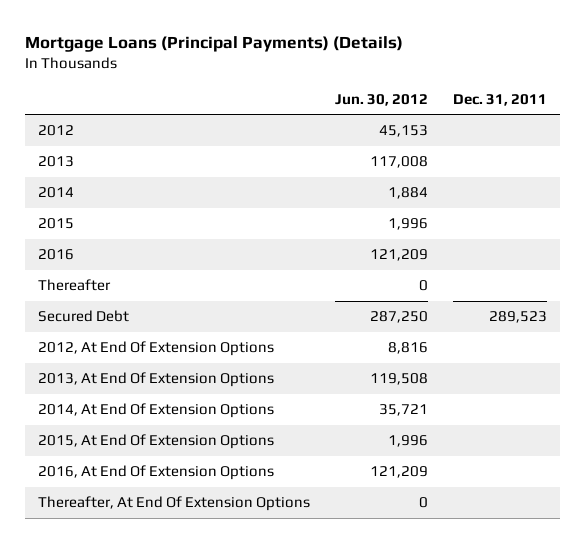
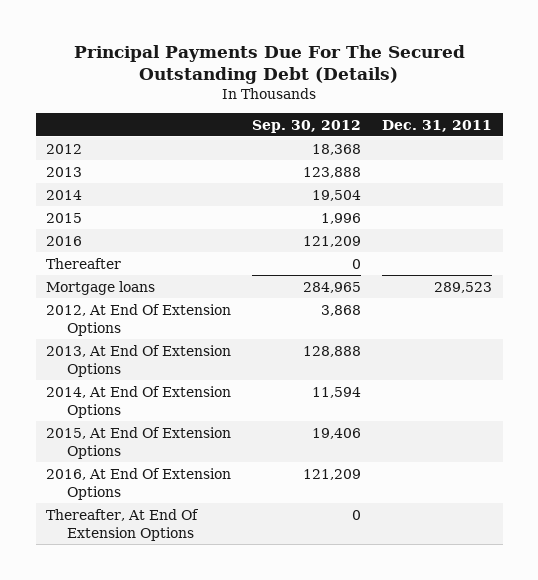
- Mortgage Loans (Principal Payments) (Details)
+ Principal Payments Due For The Secured Outstanding Debt (Details)
- | Jun. 30, 2012 | Dec. 31, 2011
+ | Sep. 30, 2012 | Dec. 31, 2011
- Secured Debt | 287,250 | 289,523
+ Mortgage loans | 284,965 | 289,523

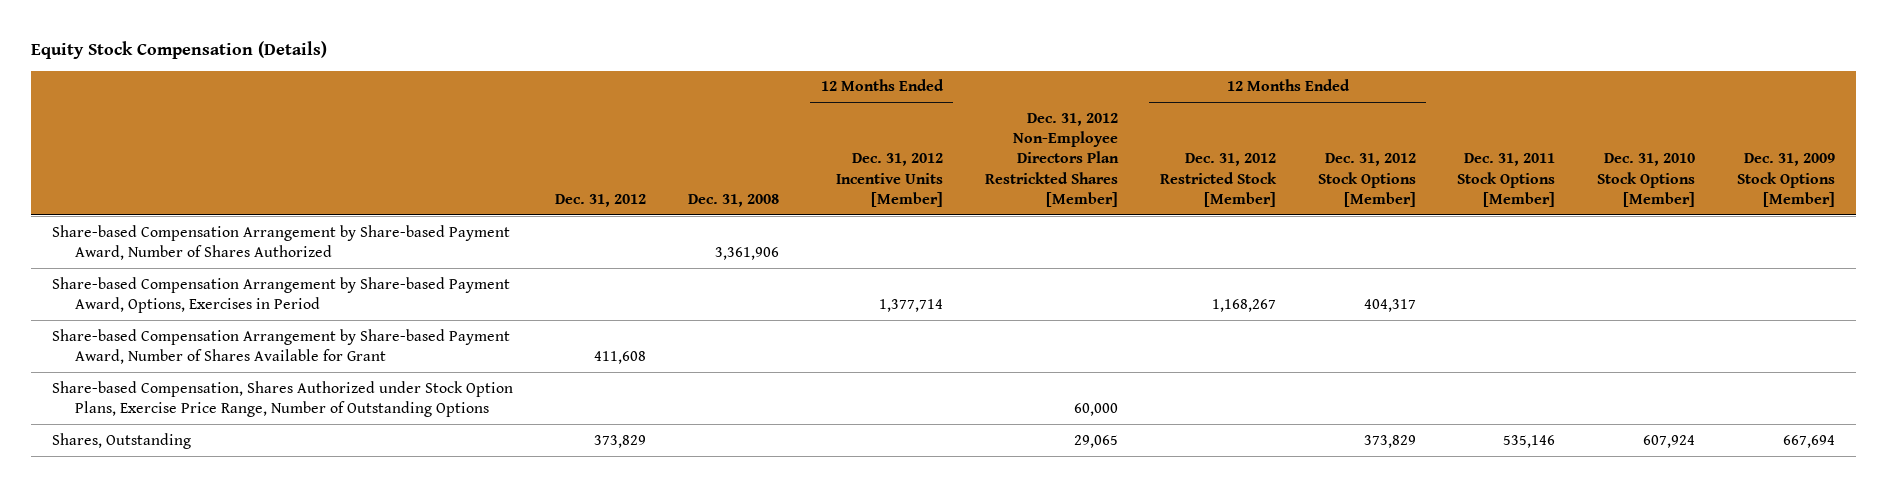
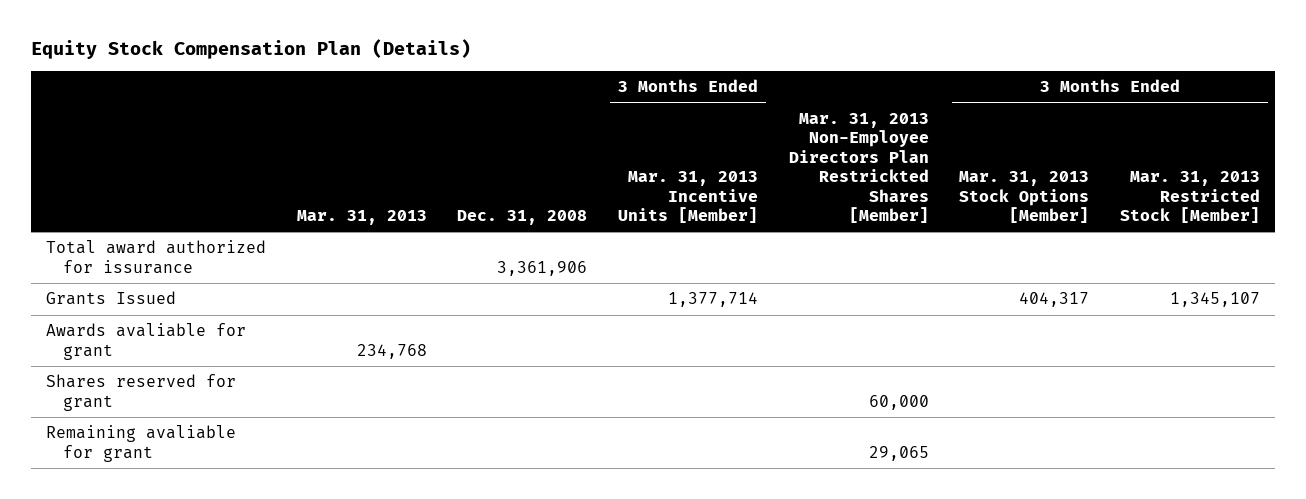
- Equity Stock Compensation (Details)
+ Equity Stock Compensation Plan (Details)
- | Dec. 31, 2012 | Dec. 31, 2008 | 12 Months Ended Dec. 31, 2012 Incentive Units [Member] | Dec. 31, 2012 Non-Employee Directors Plan Restrickted Shares [Member] | 12 Months Ended Dec. 31, 2012 Restricted Stock [Member] | 12 Months Ended Dec. 31, 2012 Stock Options [Member] | Dec. 31, 2011 Stock Options [Member] | Dec. 31, 2010 Stock Options [Member] | Dec. 31, 2009 Stock Options [Member]
+ | Mar. 31, 2013 | Dec. 31, 2008 | 3 Months Ended Mar. 31, 2013 Incentive Units [Member] | Mar. 31, 2013 Non-Employee Directors Plan Restrickted Shares [Member] | 3 Months Ended Mar. 31, 2013 Stock Options [Member] | 3 Months Ended Mar. 31, 2013 Restricted Stock [Member]
- Share-based Compensation Arrangement by Share-based Payment Award, Number of Shares Authorized | | 3,361,906 | | | | | | |
- Share-based Compensation Arrangement by Share-based Payment Award, Options, Exercises in Period | | | 1,377,714 | | 1,168,267 | 404,317 | | |
- Share-based Compensation Arrangement by Share-based Payment Award, Number of Shares Available for Grant | 411,608 | | | | | | | |
- Share-based Compensation, Shares Authorized under Stock Option Plans, Exercise Price Range, Number of Outstanding Options | | | | 60,000 | | | | |
- Shares, Outstanding | 373,829 | | | 29,065 | | 373,829 | 535,146 | 607,924 | 667,694
+ Total award authorized for issurance | | 3,361,906 | | | |
+ Grants Issued | | | 1,377,714 | | 404,317 | 1,345,107
+ Awards avaliable for grant | 234,768 | | | | |
+ Shares reserved for grant | | | | 60,000 | |
+ Remaining avaliable for grant | | | | 29,065 | |

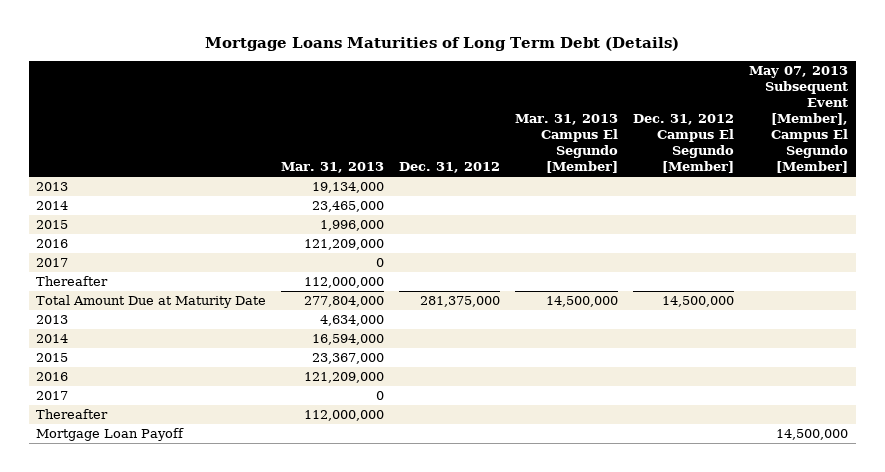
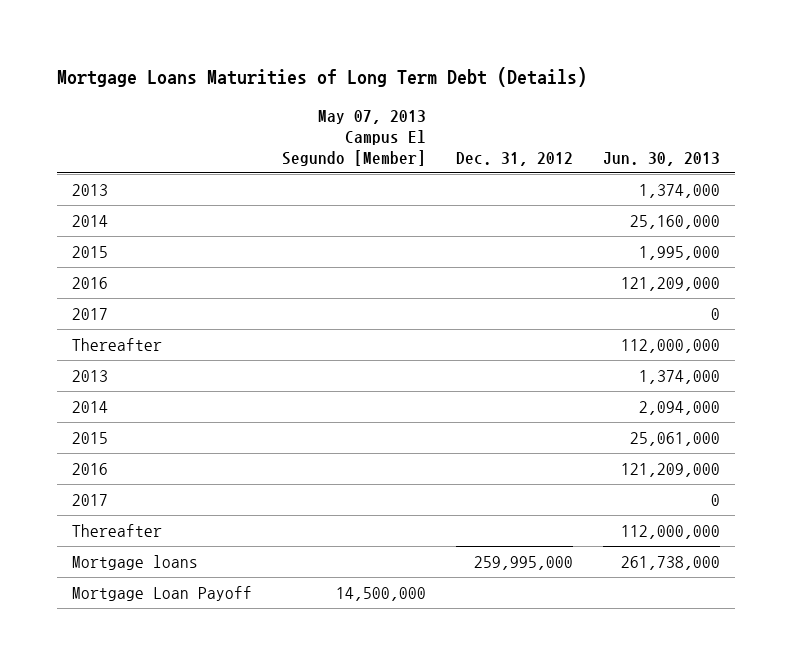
- | Mar. 31, 2013 | Dec. 31, 2012 | Mar. 31, 2013 Campus El Segundo [Member] | Dec. 31, 2012 Campus El Segundo [Member] | May 07, 2013 Subsequent Event [Member], Campus El Segundo [Member]
+ | May 07, 2013 Campus El Segundo [Member] | Dec. 31, 2012 | Jun. 30, 2013
- Total Amount Due at Maturity Date | 277,804,000 | 281,375,000 | 14,500,000 | 14,500,000 |
+ Mortgage loans | | 259,995,000 | 261,738,000

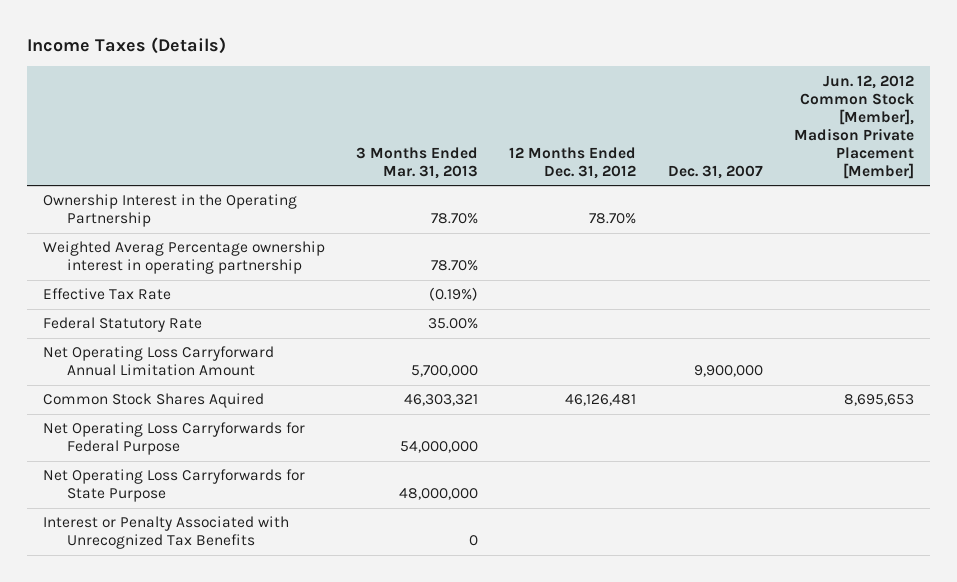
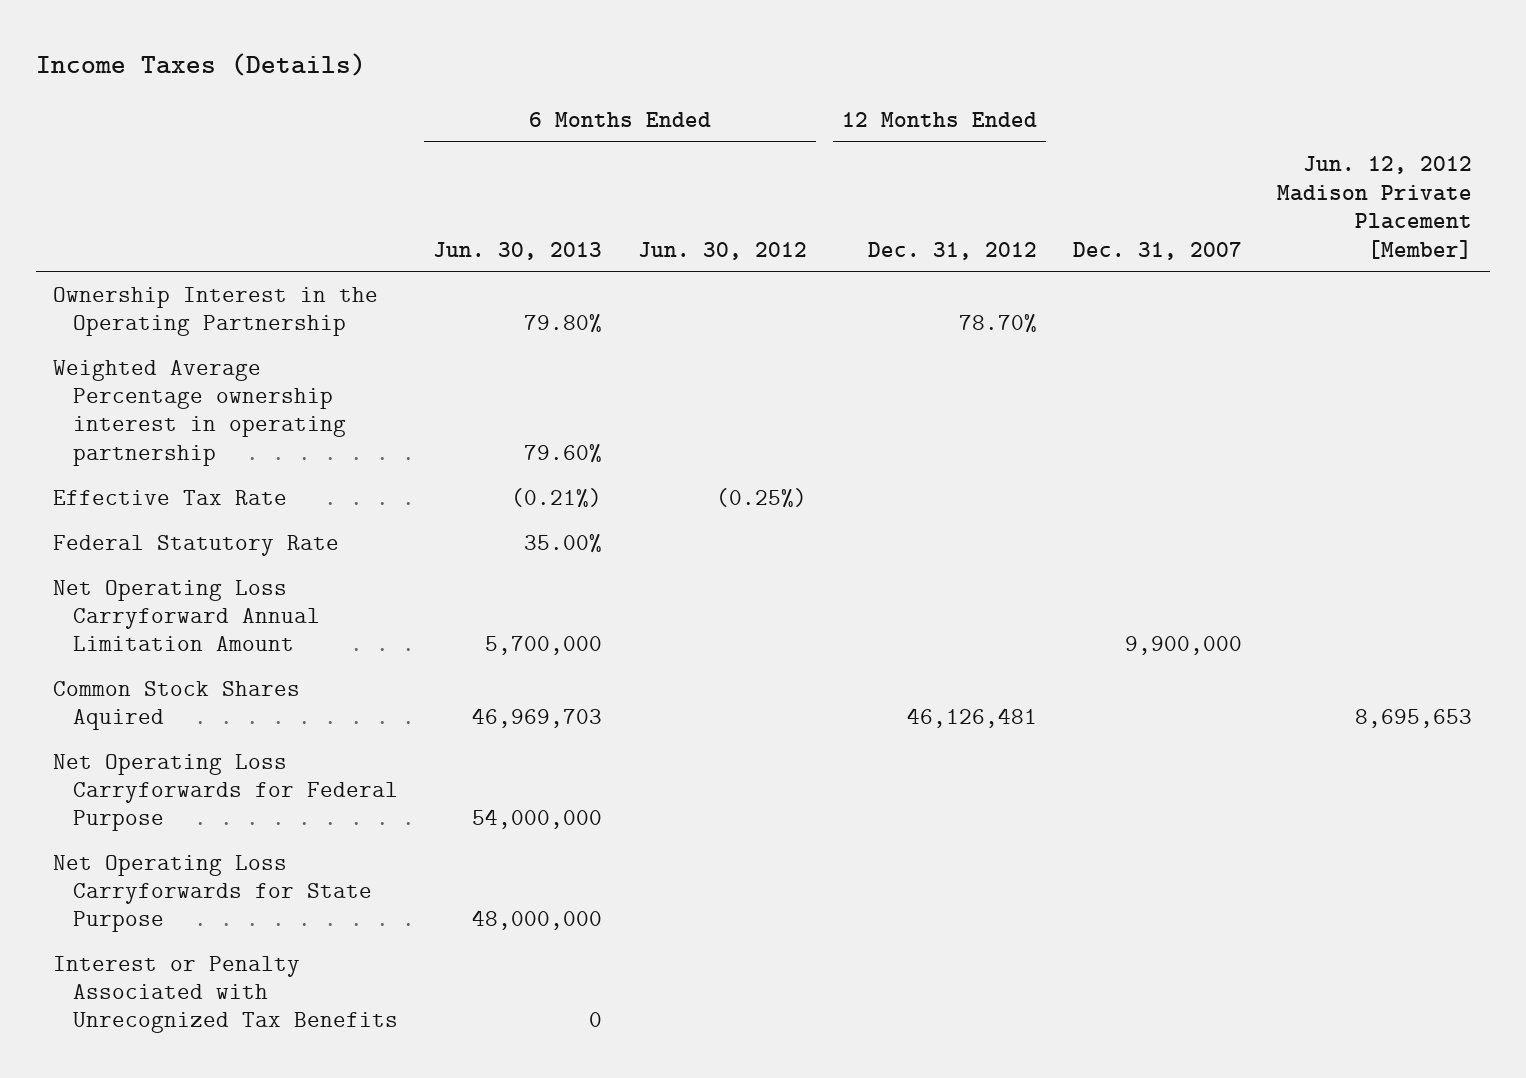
- | 3 Months Ended Mar. 31, 2013 | 12 Months Ended Dec. 31, 2012 | Dec. 31, 2007 | Jun. 12, 2012 Common Stock [Member], Madison Private Placement [Member]
+ | 6 Months Ended Jun. 30, 2013 | 6 Months Ended Jun. 30, 2012 | 12 Months Ended Dec. 31, 2012 | Dec. 31, 2007 | Jun. 12, 2012 Madison Private Placement [Member]
- Weighted Averag Percentage ownership interest in operating partnership | 78.70% | | |
+ Weighted Average Percentage ownership interest in operating partnership | 79.60% | | | |

